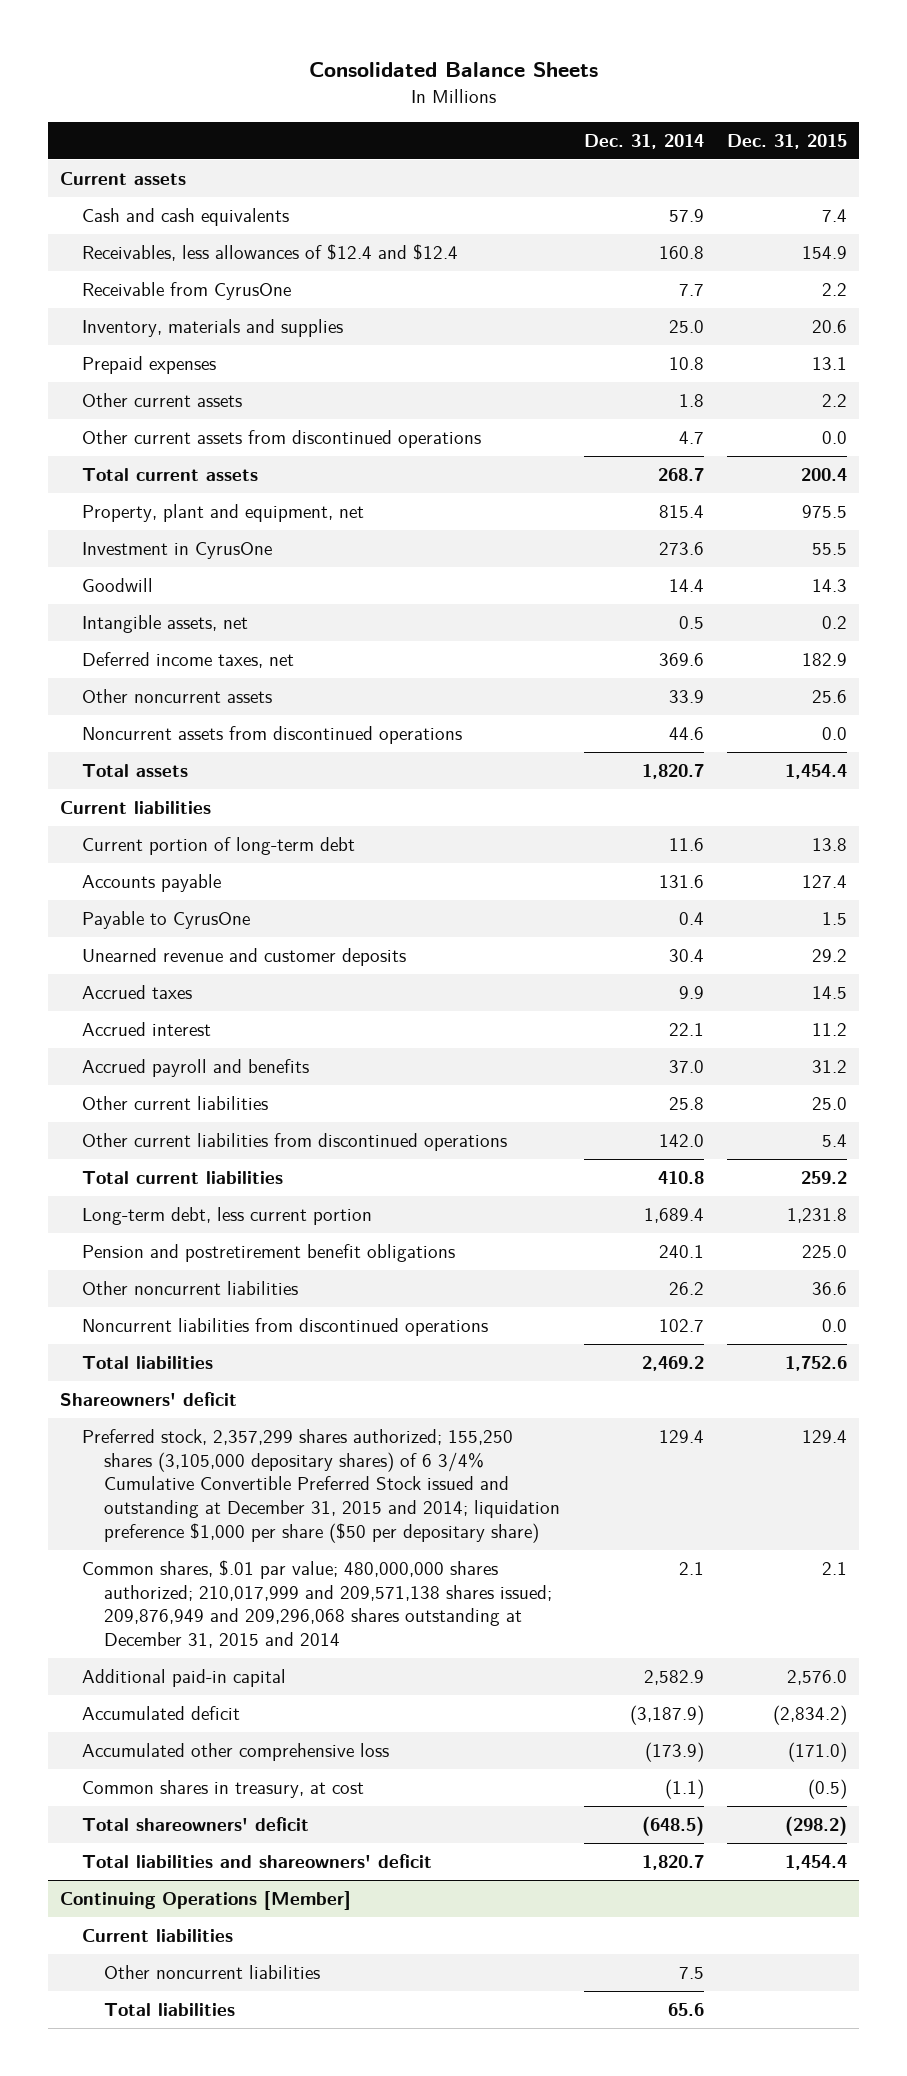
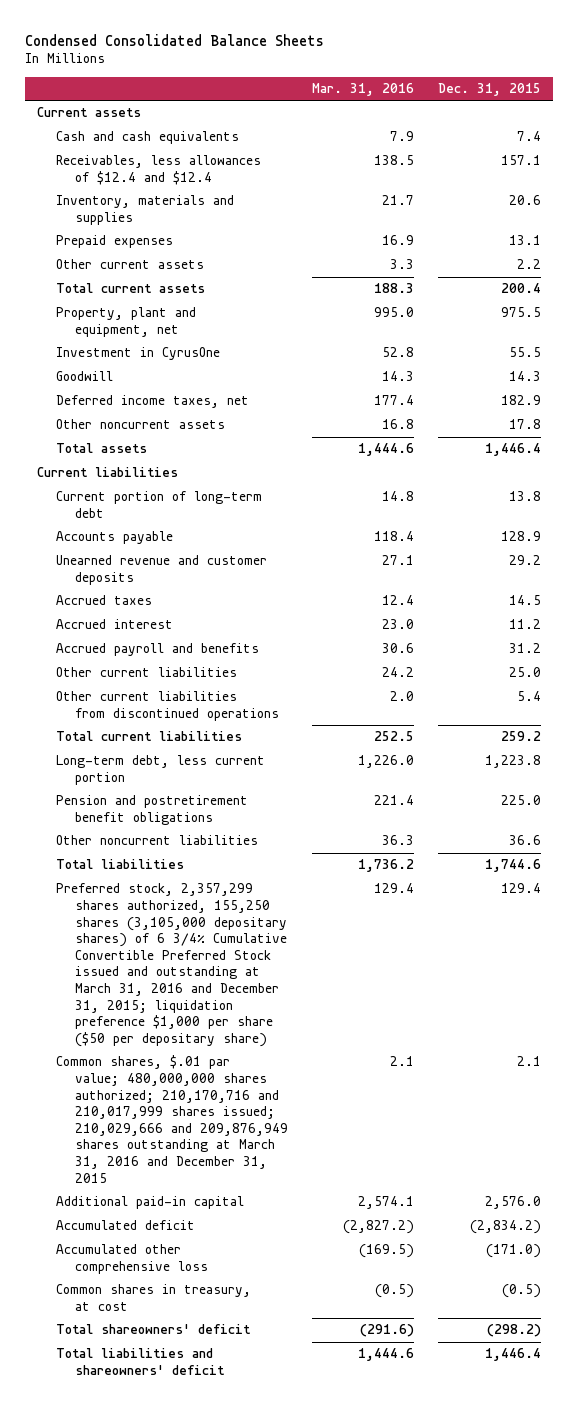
- Consolidated Balance Sheets
+ Condensed Consolidated Balance Sheets
- | Dec. 31, 2014 | Dec. 31, 2015
+ | Mar. 31, 2016 | Dec. 31, 2015
- Receivables, less allowances of $12.4 and $12.4 | 160.8 | 154.9
- Receivable from CyrusOne | 7.7 | 2.2
+ Receivables, less allowances of $12.4 and $12.4 | 138.5 | 157.1
- Other current assets from discontinued operations | 4.7 | 0.0
- Intangible assets, net | 0.5 | 0.2
- Other noncurrent assets | 33.9 | 25.6
- Noncurrent assets from discontinued operations | 44.6 | 0.0
- Total assets | 1,820.7 | 1,454.4
+ Other noncurrent assets | 16.8 | 17.8
+ Total assets | 1,444.6 | 1,446.4
- Accounts payable | 131.6 | 127.4
- Payable to CyrusOne | 0.4 | 1.5
+ Accounts payable | 118.4 | 128.9
- Long-term debt, less current portion | 1,689.4 | 1,231.8
+ Long-term debt, less current portion | 1,226.0 | 1,223.8
- Noncurrent liabilities from discontinued operations | 102.7 | 0.0
- Total liabilities | 2,469.2 | 1,752.6
- Shareowners' deficit
- Preferred stock, 2,357,299 shares authorized; 155,250 shares (3,105,000 depositary shares) of 6 3/4% Cumulative Convertible Preferred Stock issued and outstanding at December 31, 2015 and 2014; liquidation preference $1,000 per share ($50 per depositary share) | 129.4 | 129.4
- Common shares, $.01 par value; 480,000,000 shares authorized; 210,017,999 and 209,571,138 shares issued; 209,876,949 and 209,296,068 shares outstanding at December 31, 2015 and 2014 | 2.1 | 2.1
+ Total liabilities | 1,736.2 | 1,744.6
+ Preferred stock, 2,357,299 shares authorized, 155,250 shares (3,105,000 depositary shares) of 6 3/4% Cumulative Convertible Preferred Stock issued and outstanding at March 31, 2016 and December 31, 2015; liquidation preference $1,000 per share ($50 per depositary share) | 129.4 | 129.4
+ Common shares, $.01 par value; 480,000,000 shares authorized; 210,170,716 and 210,017,999 shares issued; 210,029,666 and 209,876,949 shares outstanding at March 31, 2016 and December 31, 2015 | 2.1 | 2.1
- Total liabilities and shareowners' deficit | 1,820.7 | 1,454.4
- Continuing Operations [Member]
- Current liabilities
- Other noncurrent liabilities | 7.5 |
- Total liabilities | 65.6 |
+ Total liabilities and shareowners' deficit | 1,444.6 | 1,446.4

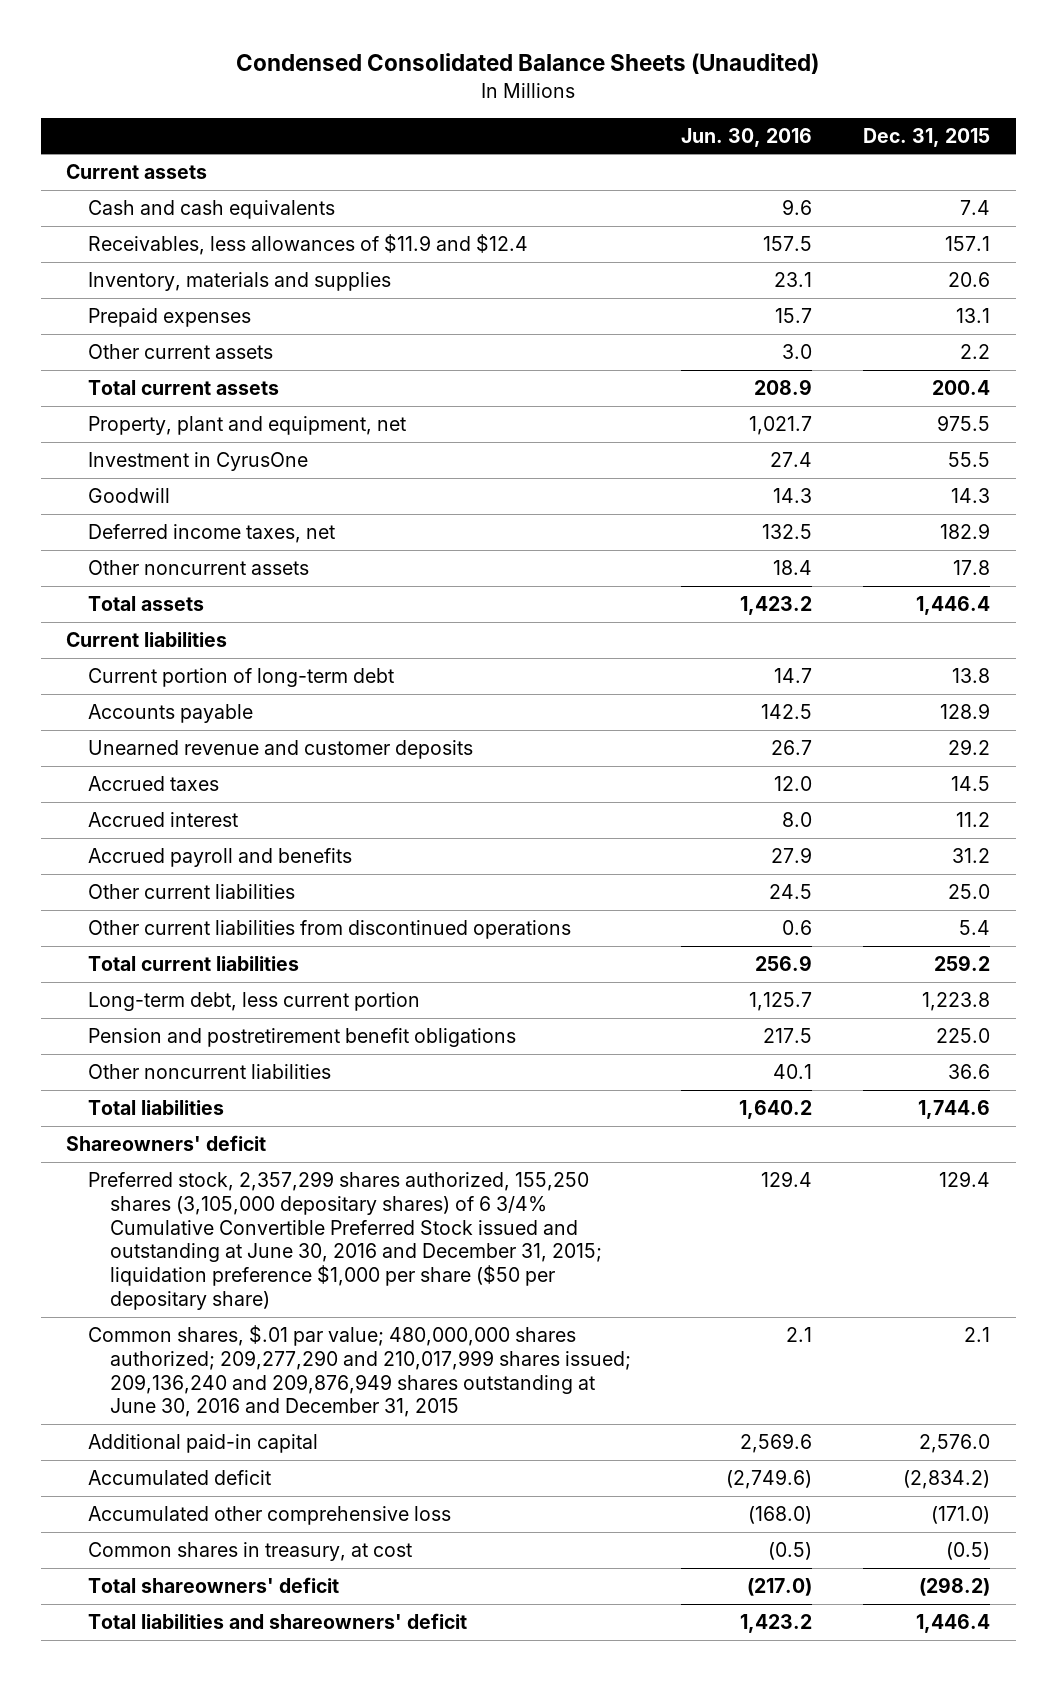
- Condensed Consolidated Balance Sheets
+ Condensed Consolidated Balance Sheets (Unaudited)
- | Mar. 31, 2016 | Dec. 31, 2015
+ | Jun. 30, 2016 | Dec. 31, 2015
- Receivables, less allowances of $12.4 and $12.4 | 138.5 | 157.1
+ Receivables, less allowances of $11.9 and $12.4 | 157.5 | 157.1
- Preferred stock, 2,357,299 shares authorized, 155,250 shares (3,105,000 depositary shares) of 6 3/4% Cumulative Convertible Preferred Stock issued and outstanding at March 31, 2016 and December 31, 2015; liquidation preference $1,000 per share ($50 per depositary share) | 129.4 | 129.4
- Common shares, $.01 par value; 480,000,000 shares authorized; 210,170,716 and 210,017,999 shares issued; 210,029,666 and 209,876,949 shares outstanding at March 31, 2016 and December 31, 2015 | 2.1 | 2.1
+ Shareowners' deficit
+ Preferred stock, 2,357,299 shares authorized, 155,250 shares (3,105,000 depositary shares) of 6 3/4% Cumulative Convertible Preferred Stock issued and outstanding at June 30, 2016 and December 31, 2015; liquidation preference $1,000 per share ($50 per depositary share) | 129.4 | 129.4
+ Common shares, $.01 par value; 480,000,000 shares authorized; 209,277,290 and 210,017,999 shares issued; 209,136,240 and 209,876,949 shares outstanding at June 30, 2016 and December 31, 2015 | 2.1 | 2.1

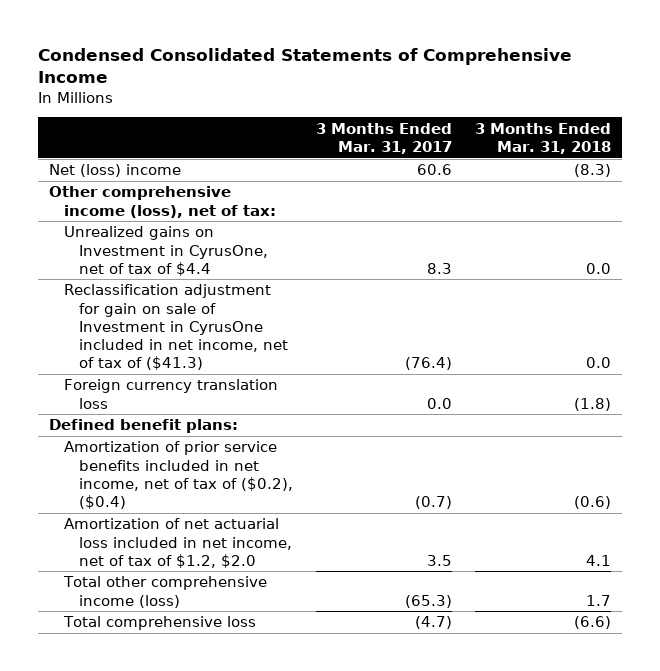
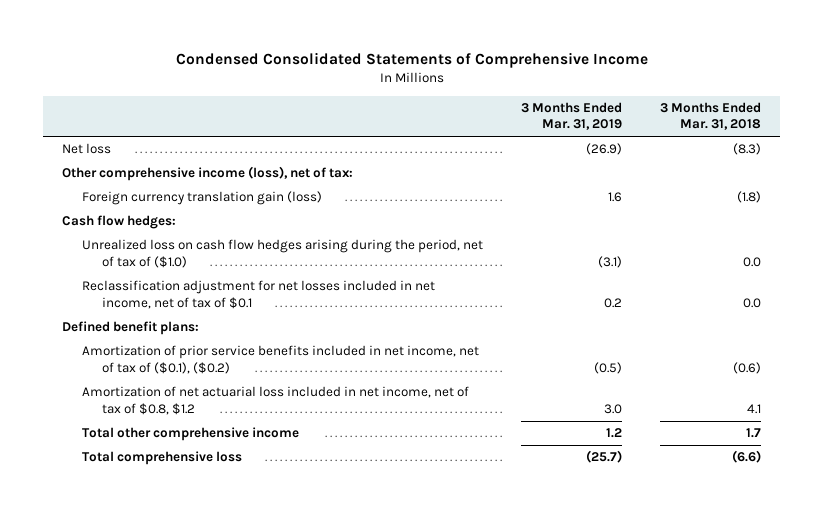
- | 3 Months Ended Mar. 31, 2017 | 3 Months Ended Mar. 31, 2018
+ | 3 Months Ended Mar. 31, 2019 | 3 Months Ended Mar. 31, 2018
- Net (loss) income | 60.6 | (8.3)
+ Net loss | (26.9) | (8.3)
- Unrealized gains on Investment in CyrusOne, net of tax of $4.4 | 8.3 | 0.0
- Reclassification adjustment for gain on sale of Investment in CyrusOne included in net income, net of tax of ($41.3) | (76.4) | 0.0
- Foreign currency translation loss | 0.0 | (1.8)
+ Foreign currency translation gain (loss) | 1.6 | (1.8)
+ Cash flow hedges:
+ Unrealized loss on cash flow hedges arising during the period, net of tax of ($1.0) | (3.1) | 0.0
+ Reclassification adjustment for net losses included in net income, net of tax of $0.1 | 0.2 | 0.0
- Amortization of prior service benefits included in net income, net of tax of ($0.2), ($0.4) | (0.7) | (0.6)
- Amortization of net actuarial loss included in net income, net of tax of $1.2, $2.0 | 3.5 | 4.1
- Total other comprehensive income (loss) | (65.3) | 1.7
+ Amortization of prior service benefits included in net income, net of tax of ($0.1), ($0.2) | (0.5) | (0.6)
+ Amortization of net actuarial loss included in net income, net of tax of $0.8, $1.2 | 3.0 | 4.1
+ Total other comprehensive income | 1.2 | 1.7

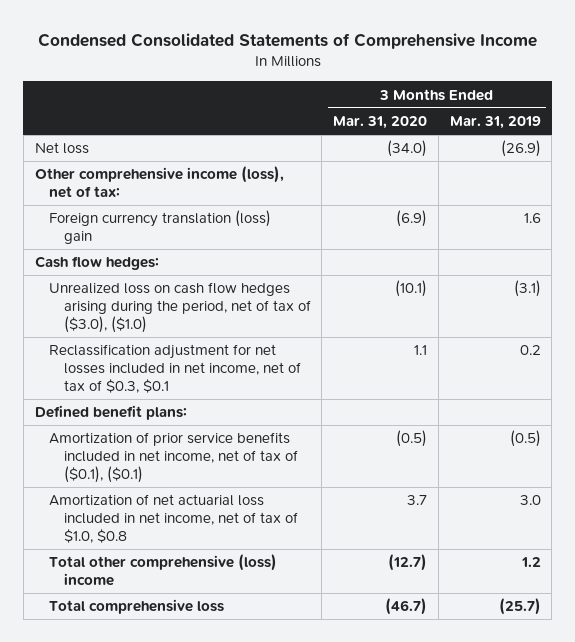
- | 3 Months Ended Mar. 31, 2019 | 3 Months Ended Mar. 31, 2018
+ | 3 Months Ended Mar. 31, 2020 | 3 Months Ended Mar. 31, 2019
- Foreign currency translation gain (loss) | 1.6 | (1.8)
+ Foreign currency translation (loss) gain | (6.9) | 1.6
- Unrealized loss on cash flow hedges arising during the period, net of tax of ($1.0) | (3.1) | 0.0
- Reclassification adjustment for net losses included in net income, net of tax of $0.1 | 0.2 | 0.0
+ Unrealized loss on cash flow hedges arising during the period, net of tax of ($3.0), ($1.0) | (10.1) | (3.1)
+ Reclassification adjustment for net losses included in net income, net of tax of $0.3, $0.1 | 1.1 | 0.2
- Amortization of prior service benefits included in net income, net of tax of ($0.1), ($0.2) | (0.5) | (0.6)
- Amortization of net actuarial loss included in net income, net of tax of $0.8, $1.2 | 3.0 | 4.1
- Total other comprehensive income | 1.2 | 1.7
+ Amortization of prior service benefits included in net income, net of tax of ($0.1), ($0.1) | (0.5) | (0.5)
+ Amortization of net actuarial loss included in net income, net of tax of $1.0, $0.8 | 3.7 | 3.0
+ Total other comprehensive (loss) income | (12.7) | 1.2

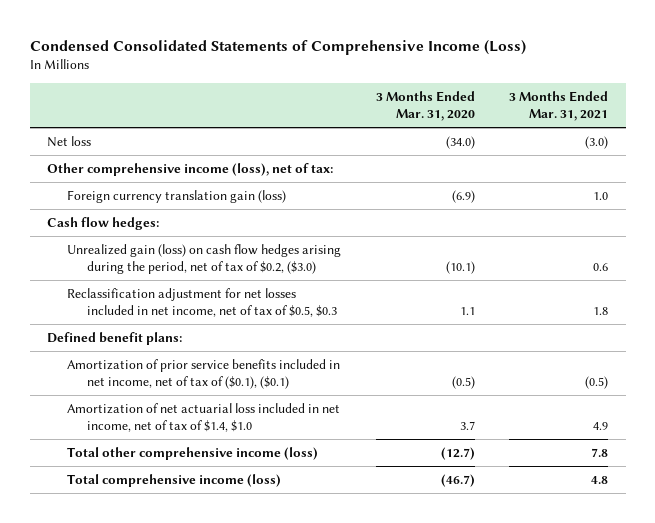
- Condensed Consolidated Statements of Comprehensive Income
+ Condensed Consolidated Statements of Comprehensive Income (Loss)
- | 3 Months Ended Mar. 31, 2020 | 3 Months Ended Mar. 31, 2019
+ | 3 Months Ended Mar. 31, 2020 | 3 Months Ended Mar. 31, 2021
- Foreign currency translation (loss) gain | (6.9) | 1.6
+ Foreign currency translation gain (loss) | (6.9) | 1.0
- Unrealized loss on cash flow hedges arising during the period, net of tax of ($3.0), ($1.0) | (10.1) | (3.1)
- Reclassification adjustment for net losses included in net income, net of tax of $0.3, $0.1 | 1.1 | 0.2
+ Unrealized gain (loss) on cash flow hedges arising during the period, net of tax of $0.2, ($3.0) | (10.1) | 0.6
+ Reclassification adjustment for net losses included in net income, net of tax of $0.5, $0.3 | 1.1 | 1.8
- Amortization of net actuarial loss included in net income, net of tax of $1.0, $0.8 | 3.7 | 3.0
- Total other comprehensive (loss) income | (12.7) | 1.2
- Total comprehensive loss | (46.7) | (25.7)
+ Amortization of net actuarial loss included in net income, net of tax of $1.4, $1.0 | 3.7 | 4.9
+ Total other comprehensive income (loss) | (12.7) | 7.8
+ Total comprehensive income (loss) | (46.7) | 4.8

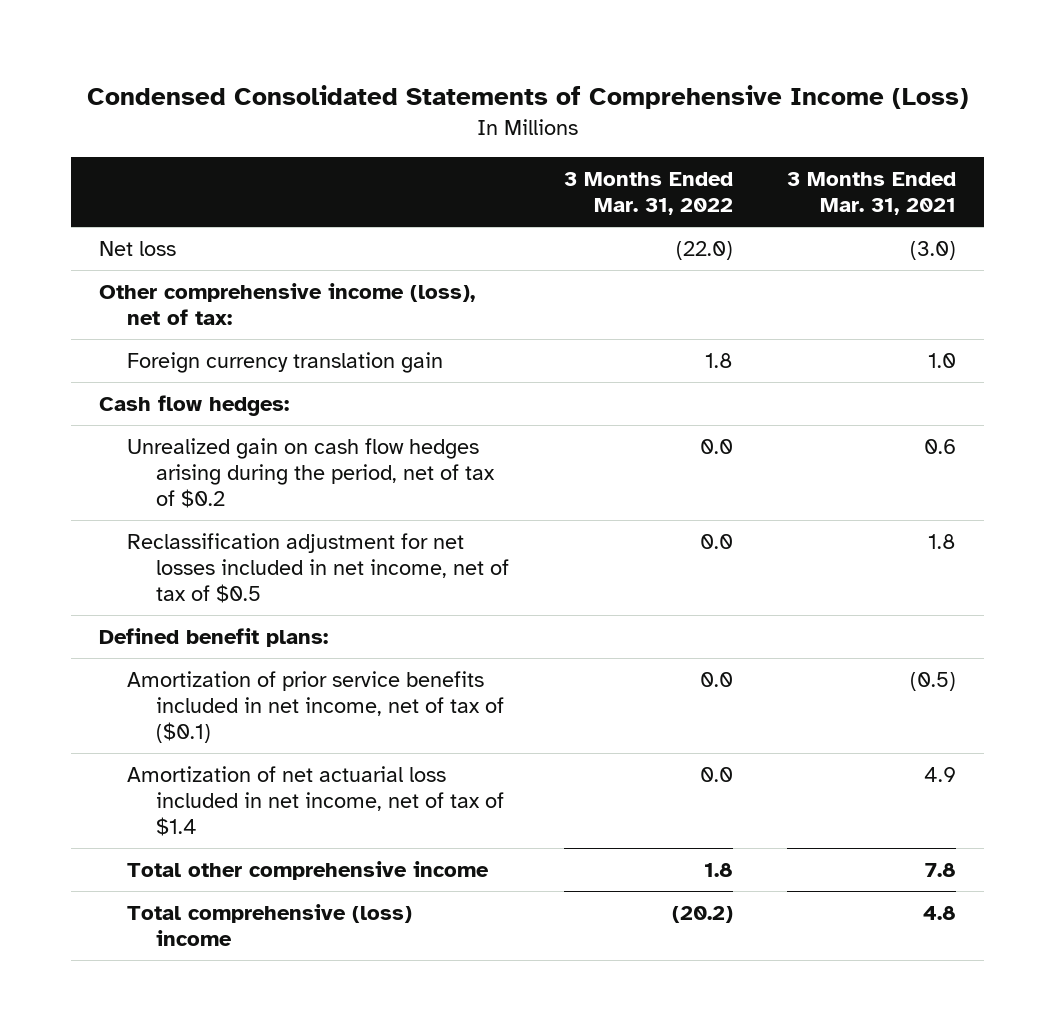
- | 3 Months Ended Mar. 31, 2020 | 3 Months Ended Mar. 31, 2021
+ | 3 Months Ended Mar. 31, 2022 | 3 Months Ended Mar. 31, 2021
- Foreign currency translation gain (loss) | (6.9) | 1.0
+ Foreign currency translation gain | 1.8 | 1.0
- Unrealized gain (loss) on cash flow hedges arising during the period, net of tax of $0.2, ($3.0) | (10.1) | 0.6
- Reclassification adjustment for net losses included in net income, net of tax of $0.5, $0.3 | 1.1 | 1.8
+ Unrealized gain on cash flow hedges arising during the period, net of tax of $0.2 | 0.0 | 0.6
+ Reclassification adjustment for net losses included in net income, net of tax of $0.5 | 0.0 | 1.8
- Amortization of prior service benefits included in net income, net of tax of ($0.1), ($0.1) | (0.5) | (0.5)
- Amortization of net actuarial loss included in net income, net of tax of $1.4, $1.0 | 3.7 | 4.9
- Total other comprehensive income (loss) | (12.7) | 7.8
- Total comprehensive income (loss) | (46.7) | 4.8
+ Amortization of prior service benefits included in net income, net of tax of ($0.1) | 0.0 | (0.5)
+ Amortization of net actuarial loss included in net income, net of tax of $1.4 | 0.0 | 4.9
+ Total other comprehensive income | 1.8 | 7.8
+ Total comprehensive (loss) income | (20.2) | 4.8

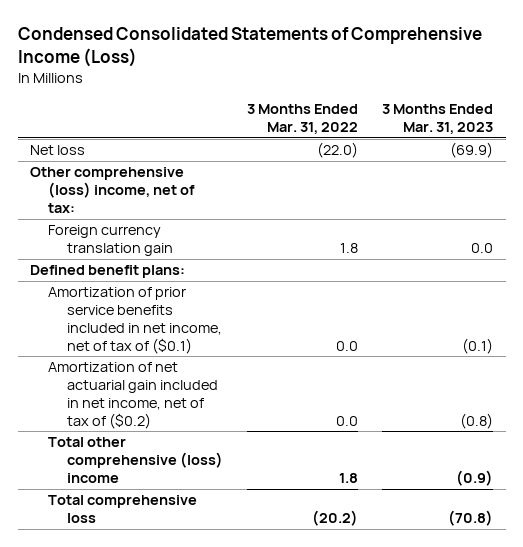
- | 3 Months Ended Mar. 31, 2022 | 3 Months Ended Mar. 31, 2021
+ | 3 Months Ended Mar. 31, 2022 | 3 Months Ended Mar. 31, 2023
- Other comprehensive income (loss), net of tax:
+ Other comprehensive (loss) income, net of tax:
- Cash flow hedges:
- Unrealized gain on cash flow hedges arising during the period, net of tax of $0.2 | 0.0 | 0.6
- Reclassification adjustment for net losses included in net income, net of tax of $0.5 | 0.0 | 1.8
- Amortization of net actuarial loss included in net income, net of tax of $1.4 | 0.0 | 4.9
- Total other comprehensive income | 1.8 | 7.8
- Total comprehensive (loss) income | (20.2) | 4.8
+ Amortization of net actuarial gain included in net income, net of tax of ($0.2) | 0.0 | (0.8)
+ Total other comprehensive (loss) income | 1.8 | (0.9)
+ Total comprehensive loss | (20.2) | (70.8)

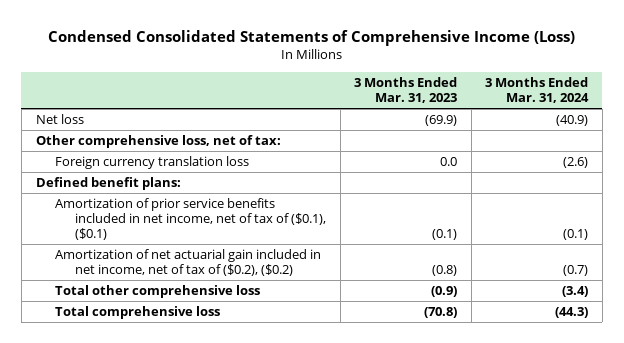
- | 3 Months Ended Mar. 31, 2022 | 3 Months Ended Mar. 31, 2023
+ | 3 Months Ended Mar. 31, 2023 | 3 Months Ended Mar. 31, 2024
- Other comprehensive (loss) income, net of tax:
- Foreign currency translation gain | 1.8 | 0.0
+ Other comprehensive loss, net of tax:
+ Foreign currency translation loss | 0.0 | (2.6)
- Amortization of prior service benefits included in net income, net of tax of ($0.1) | 0.0 | (0.1)
- Amortization of net actuarial gain included in net income, net of tax of ($0.2) | 0.0 | (0.8)
- Total other comprehensive (loss) income | 1.8 | (0.9)
+ Amortization of prior service benefits included in net income, net of tax of ($0.1), ($0.1) | (0.1) | (0.1)
+ Amortization of net actuarial gain included in net income, net of tax of ($0.2), ($0.2) | (0.8) | (0.7)
+ Total other comprehensive loss | (0.9) | (3.4)

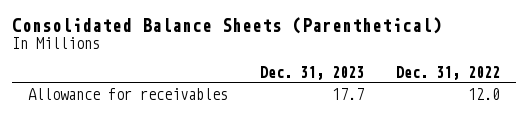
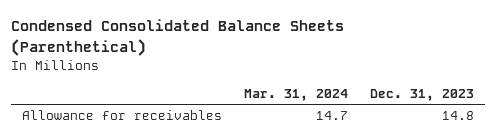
- Consolidated Balance Sheets (Parenthetical)
+ Condensed Consolidated Balance Sheets (Parenthetical)
- | Dec. 31, 2023 | Dec. 31, 2022
+ | Mar. 31, 2024 | Dec. 31, 2023
- Allowance for receivables | 17.7 | 12.0
+ Allowance for receivables | 14.7 | 14.8

